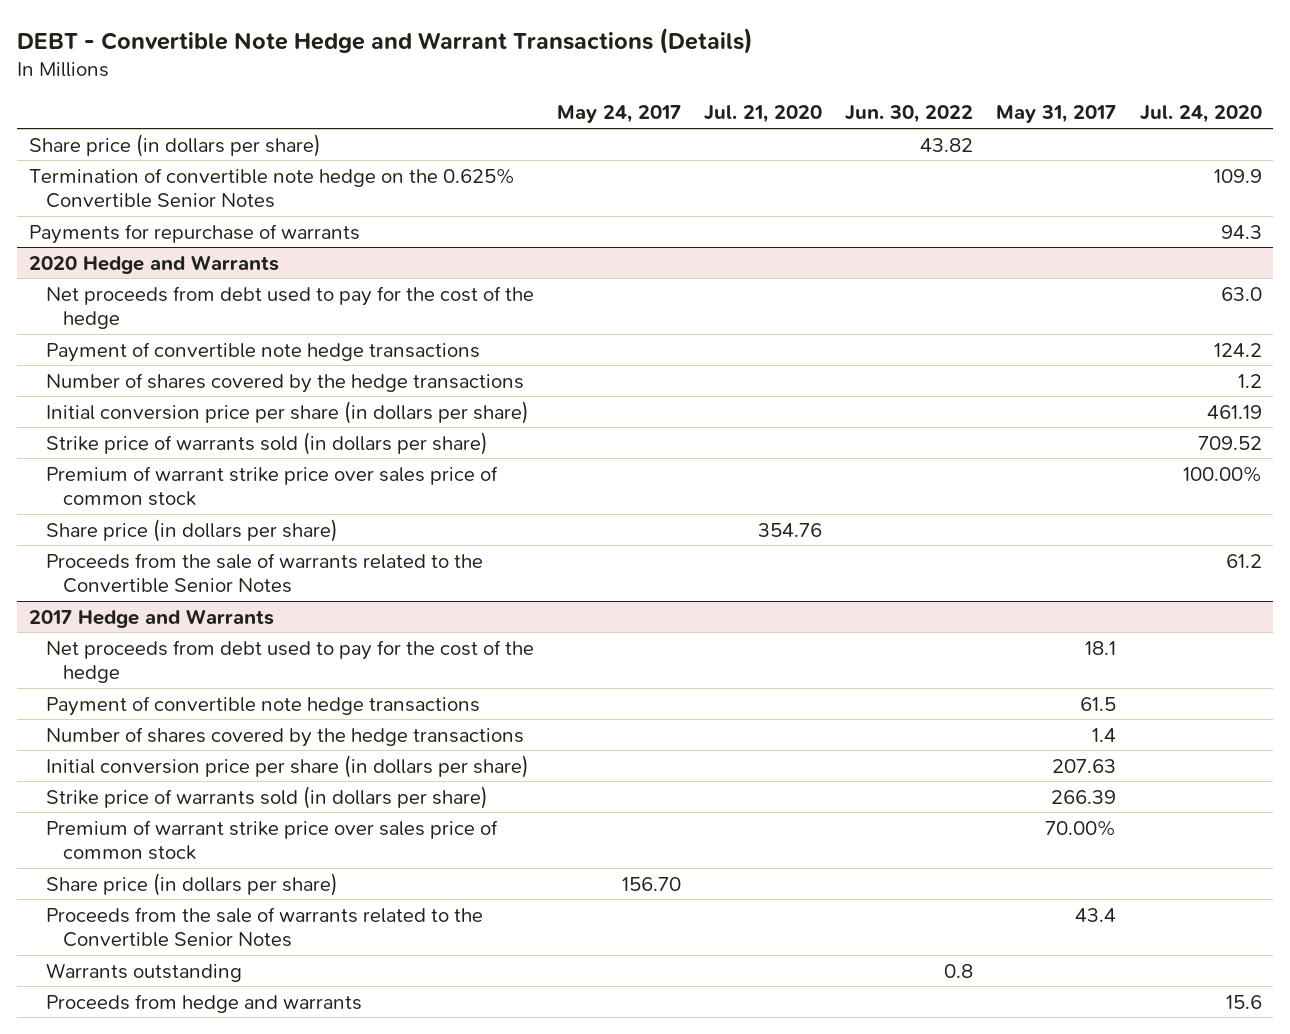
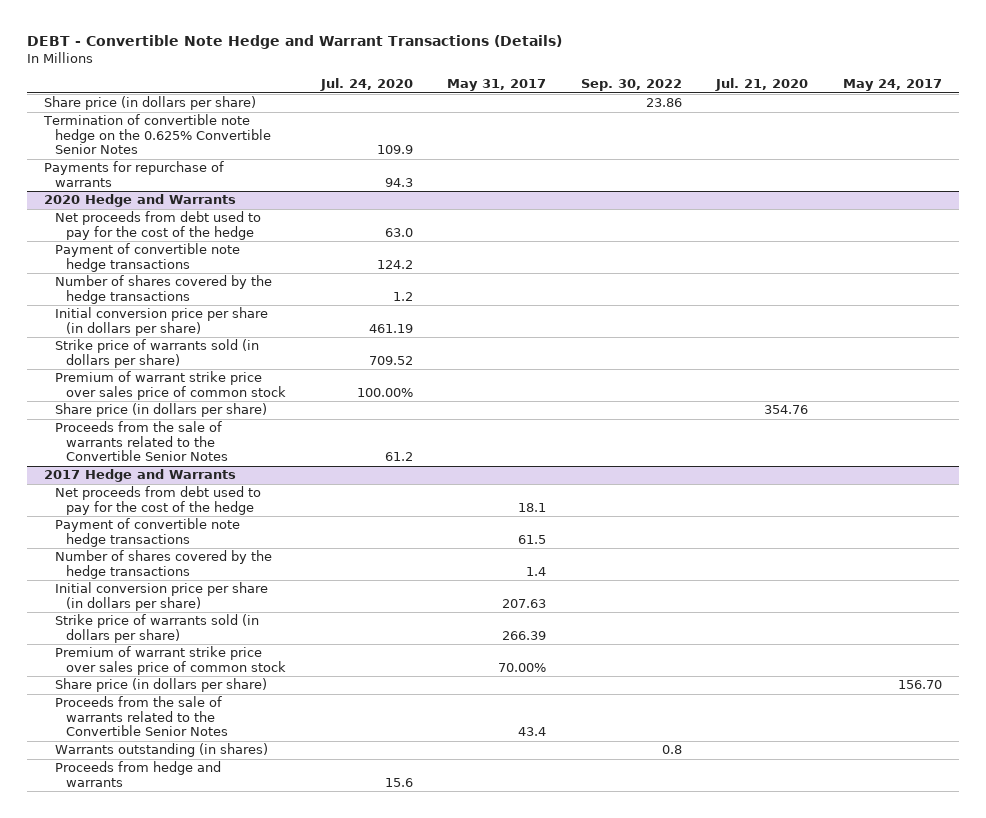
- | May 24, 2017 | Jul. 21, 2020 | Jun. 30, 2022 | May 31, 2017 | Jul. 24, 2020
+ | Jul. 24, 2020 | May 31, 2017 | Sep. 30, 2022 | Jul. 21, 2020 | May 24, 2017
@ 2017 Hedge and Warrants
- Warrants outstanding | | | 0.8 | |
+ Warrants outstanding (in shares) | | | 0.8 | |

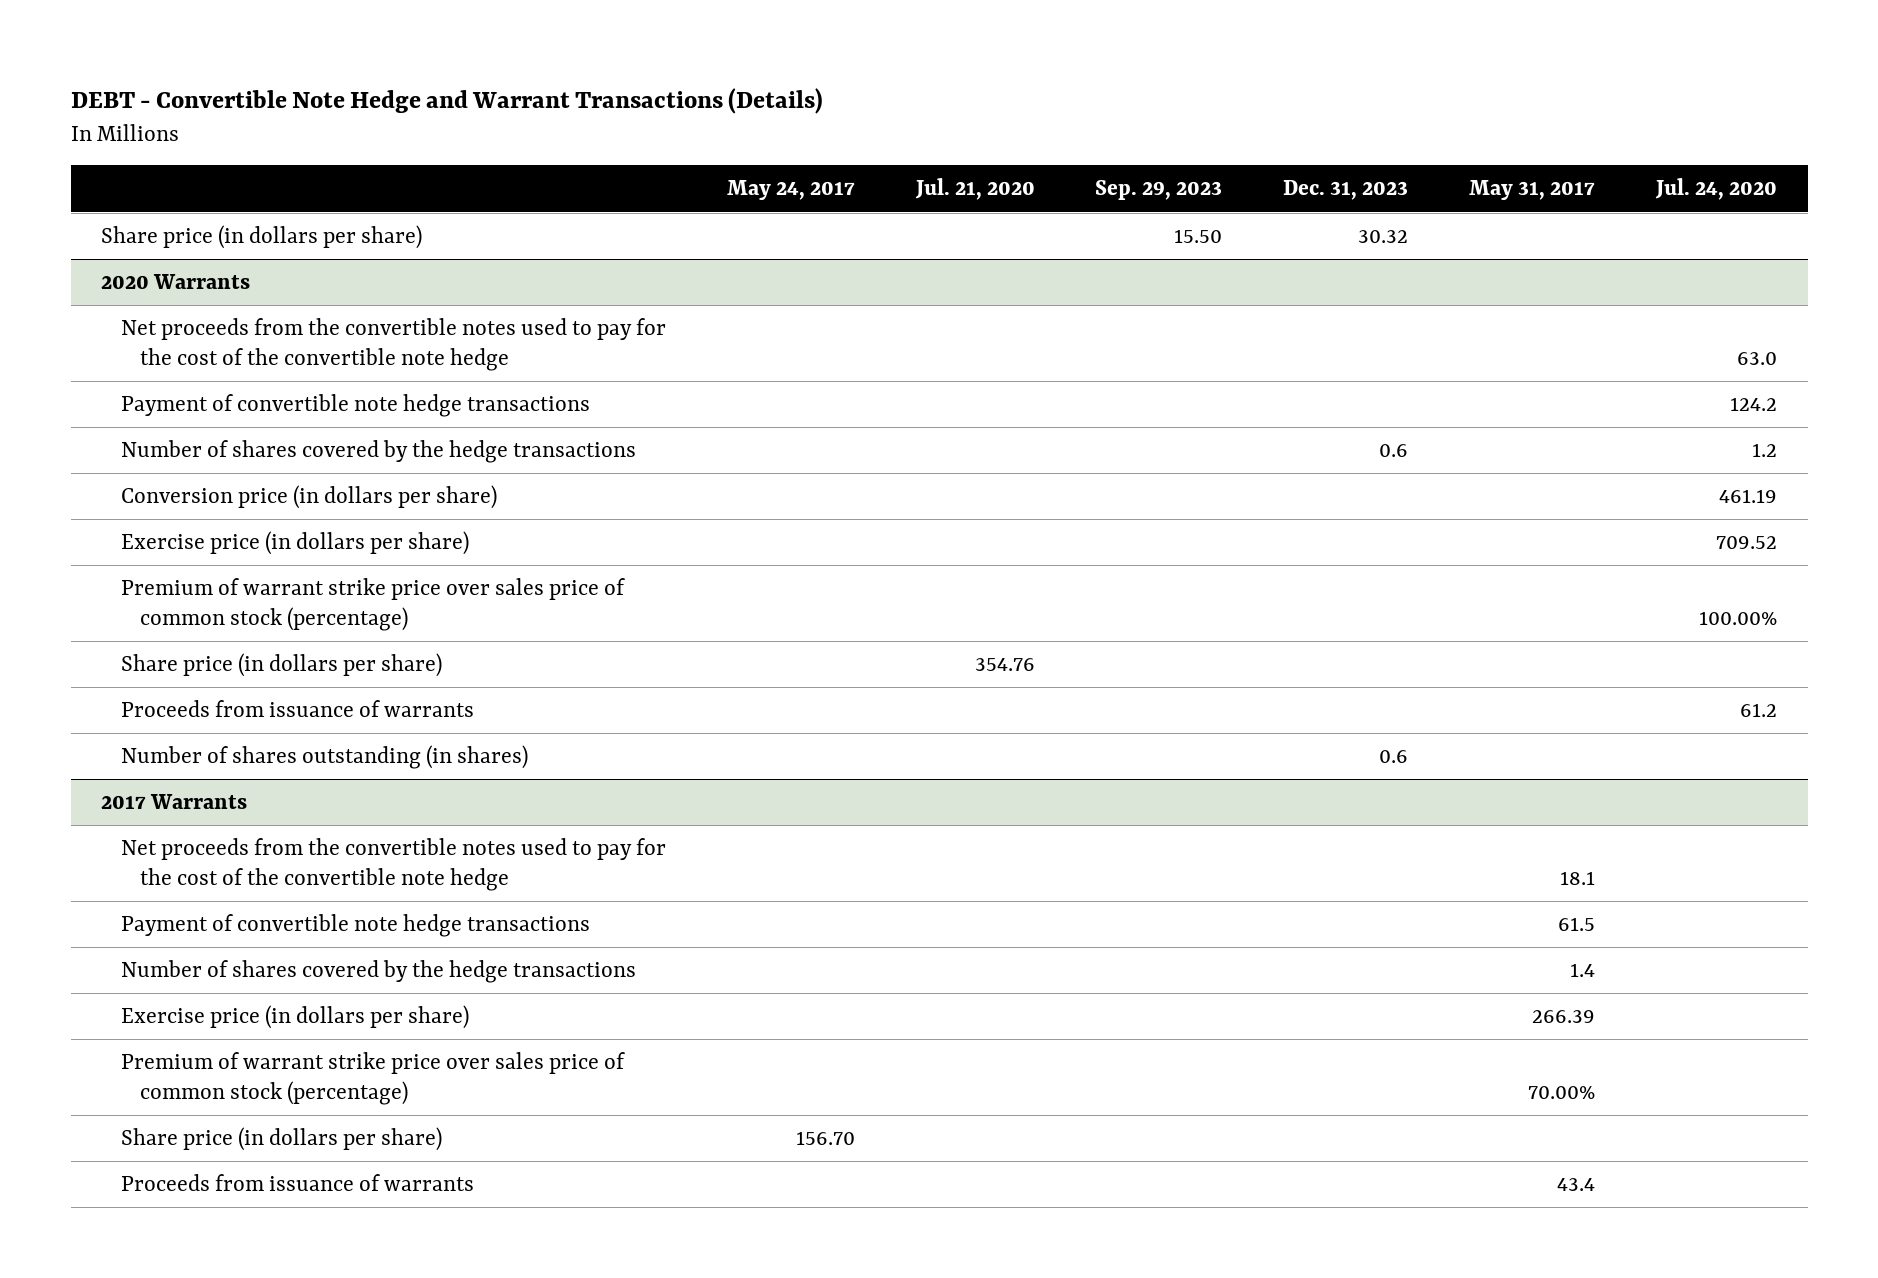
- | Jul. 24, 2020 | May 31, 2017 | Sep. 30, 2022 | Jul. 21, 2020 | May 24, 2017
+ | May 24, 2017 | Jul. 21, 2020 | Sep. 29, 2023 | Dec. 31, 2023 | May 31, 2017 | Jul. 24, 2020
- Termination of convertible note hedge on the 0.625% Convertible Senior Notes | 109.9 | | | |
- Payments for repurchase of warrants | 94.3 | | | |
- 2020 Hedge and Warrants
- Net proceeds from debt used to pay for the cost of the hedge | 63.0 | | | |
+ 2020 Warrants
+ Net proceeds from the convertible notes used to pay for the cost of the convertible note hedge | | | | | | 63.0
- Initial conversion price per share (in dollars per share) | 461.19 | | | |
- Strike price of warrants sold (in dollars per share) | 709.52 | | | |
- Premium of warrant strike price over sales price of common stock | 100.00% | | | |
+ Conversion price (in dollars per share) | | | | | | 461.19
+ Exercise price (in dollars per share) | | | | | | 709.52
+ Premium of warrant strike price over sales price of common stock (percentage) | | | | | | 100.00%
- Proceeds from the sale of warrants related to the Convertible Senior Notes | 61.2 | | | |
- 2017 Hedge and Warrants
- Net proceeds from debt used to pay for the cost of the hedge | | 18.1 | | |
+ Proceeds from issuance of warrants | | | | | | 61.2
+ Number of shares outstanding (in shares) | | | | 0.6 | |
+ 2017 Warrants
+ Net proceeds from the convertible notes used to pay for the cost of the convertible note hedge | | | | | 18.1 |
- Initial conversion price per share (in dollars per share) | | 207.63 | | |
- Strike price of warrants sold (in dollars per share) | | 266.39 | | |
- Premium of warrant strike price over sales price of common stock | | 70.00% | | |
+ Exercise price (in dollars per share) | | | | | 266.39 |
+ Premium of warrant strike price over sales price of common stock (percentage) | | | | | 70.00% |
- Proceeds from the sale of warrants related to the Convertible Senior Notes | | 43.4 | | |
- Warrants outstanding (in shares) | | | 0.8 | |
- Proceeds from hedge and warrants | 15.6 | | | |
+ Proceeds from issuance of warrants | | | | | 43.4 |

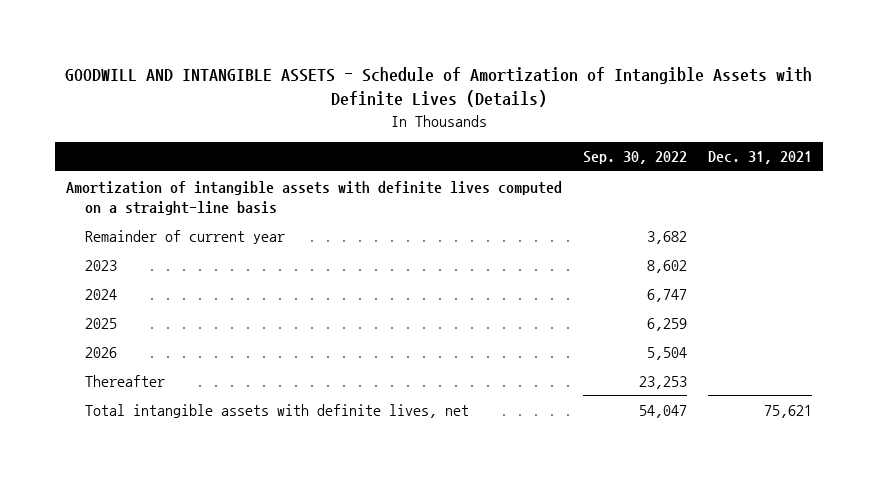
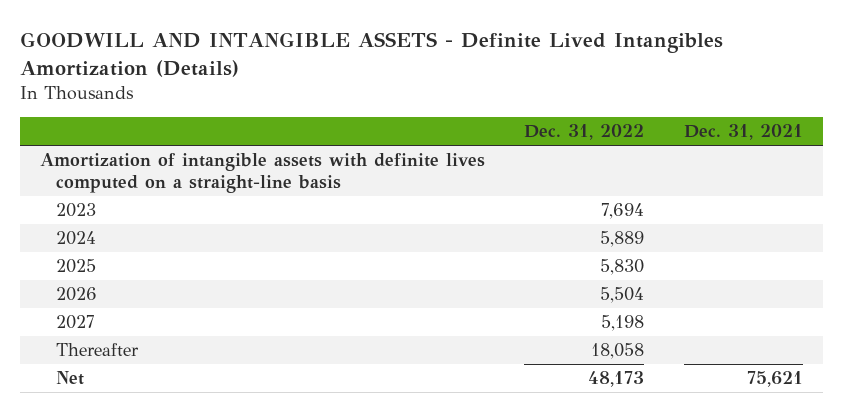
- GOODWILL AND INTANGIBLE ASSETS - Schedule of Amortization of Intangible Assets with Definite Lives (Details)
+ GOODWILL AND INTANGIBLE ASSETS - Definite Lived Intangibles Amortization (Details)
- | Sep. 30, 2022 | Dec. 31, 2021
+ | Dec. 31, 2022 | Dec. 31, 2021
- Remainder of current year | 3,682 |
+ 2027 | 5,198 |
- Total intangible assets with definite lives, net | 54,047 | 75,621
+ Net | 48,173 | 75,621

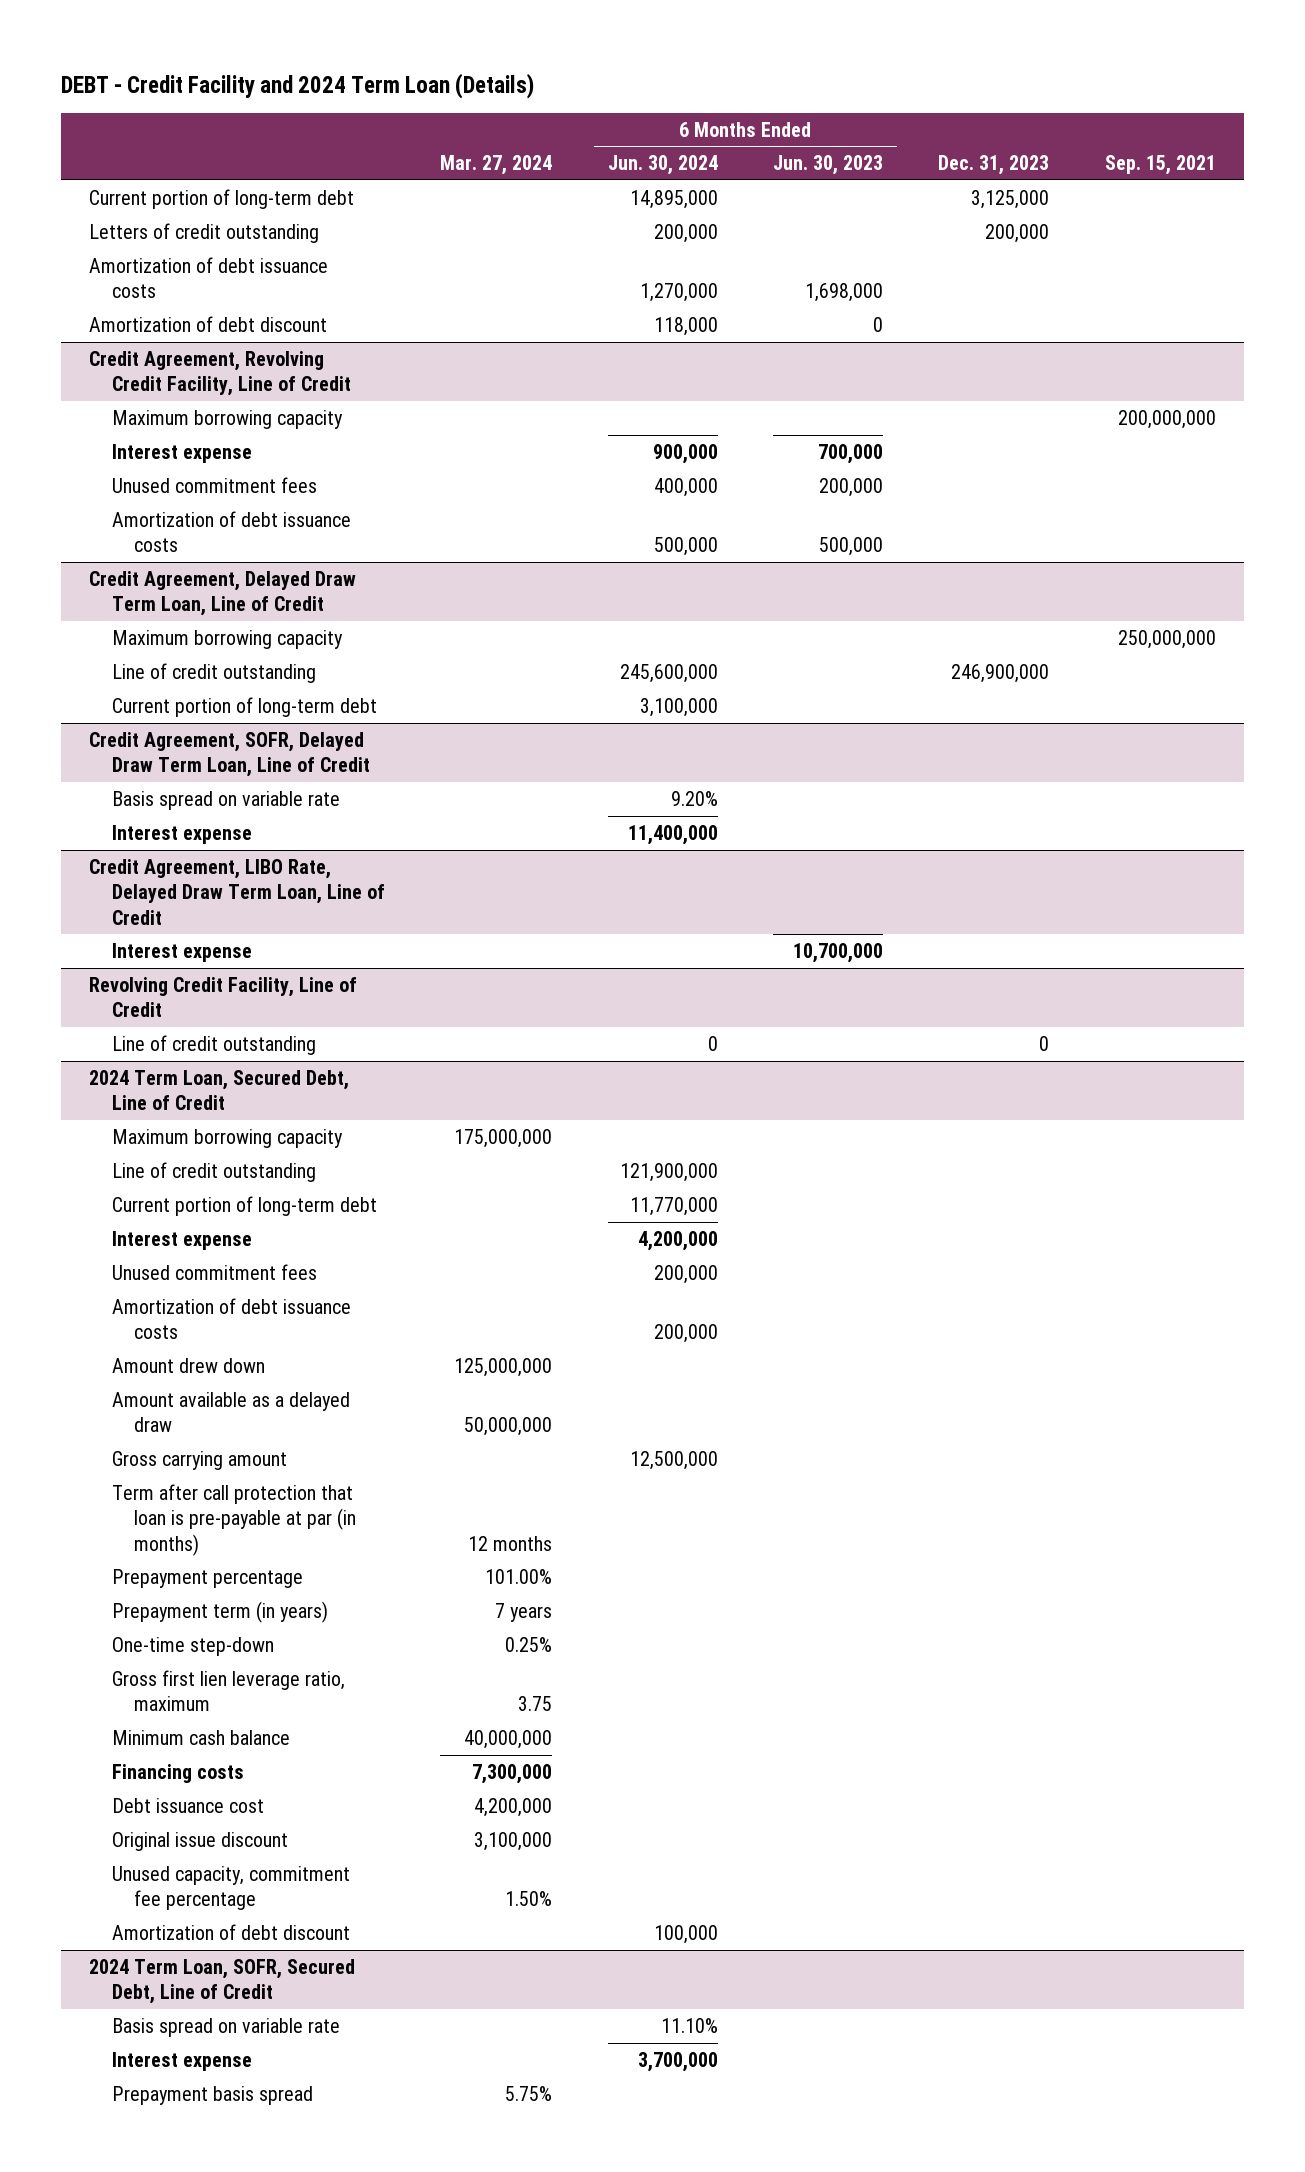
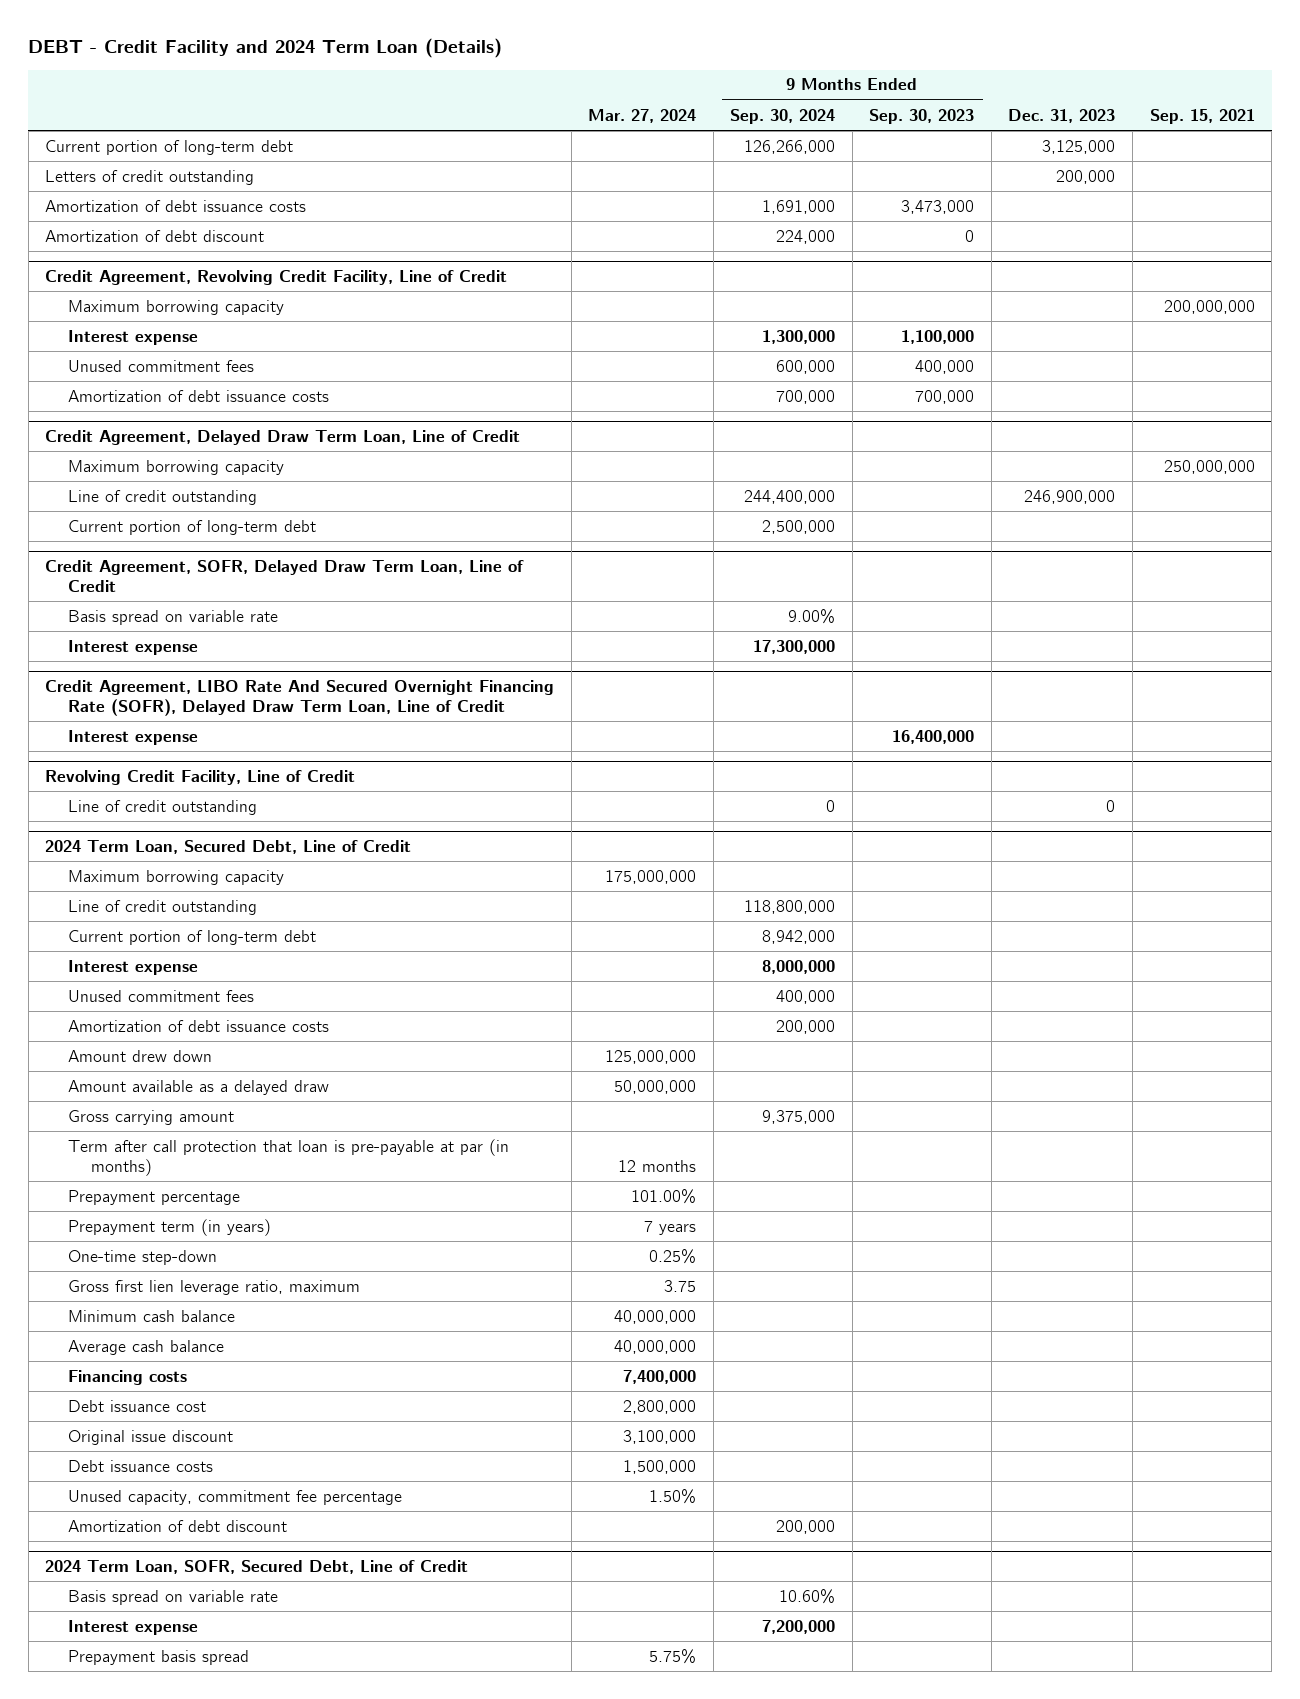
- | Mar. 27, 2024 | 6 Months Ended Jun. 30, 2024 | 6 Months Ended Jun. 30, 2023 | Dec. 31, 2023 | Sep. 15, 2021
+ | Mar. 27, 2024 | 9 Months Ended Sep. 30, 2024 | 9 Months Ended Sep. 30, 2023 | Dec. 31, 2023 | Sep. 15, 2021
- Credit Agreement, LIBO Rate, Delayed Draw Term Loan, Line of Credit
+ Credit Agreement, LIBO Rate And Secured Overnight Financing Rate (SOFR), Delayed Draw Term Loan, Line of Credit
@ 2024 Term Loan, Secured Debt, Line of Credit
- Financing costs | 7,300,000 | | | |
- Debt issuance cost | 4,200,000 | | | |
+ Average cash balance | 40,000,000 | | | |
+ Financing costs | 7,400,000 | | | |
+ Debt issuance cost | 2,800,000 | | | |
+ Debt issuance costs | 1,500,000 | | | |

